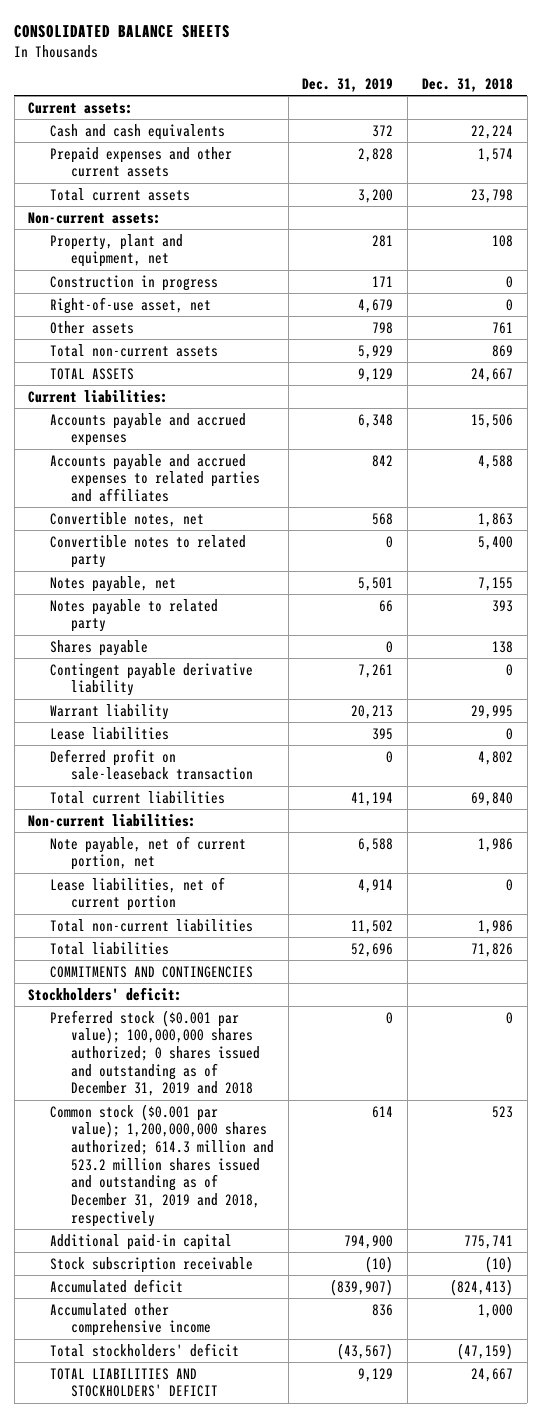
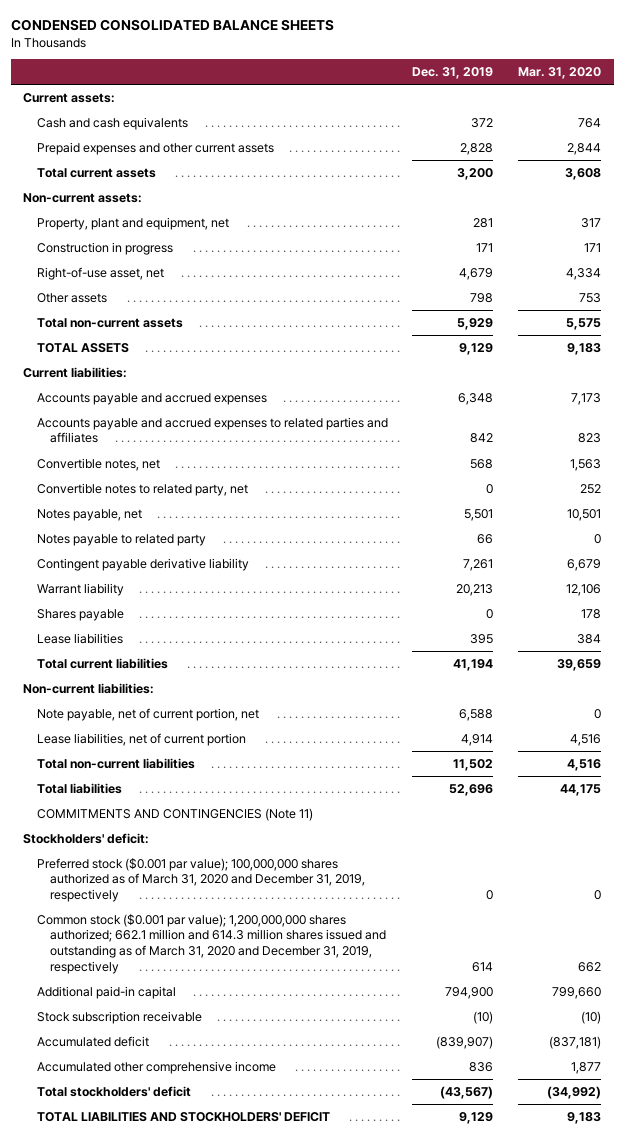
- CONSOLIDATED BALANCE SHEETS
+ CONDENSED CONSOLIDATED BALANCE SHEETS
- | Dec. 31, 2019 | Dec. 31, 2018
+ | Dec. 31, 2019 | Mar. 31, 2020
- Convertible notes to related party | 0 | 5,400
+ Convertible notes to related party, net | 0 | 252
moved down: Shares payable | 0 | 178
- Deferred profit on sale-leaseback transaction | 0 | 4,802
- COMMITMENTS AND CONTINGENCIES
+ COMMITMENTS AND CONTINGENCIES (Note 11)
- Preferred stock ($0.001 par value); 100,000,000 shares authorized; 0 shares issued and outstanding as of December 31, 2019 and 2018 | 0 | 0
- Common stock ($0.001 par value); 1,200,000,000 shares authorized; 614.3 million and 523.2 million shares issued and outstanding as of December 31, 2019 and 2018, respectively | 614 | 523
+ Preferred stock ($0.001 par value); 100,000,000 shares authorized as of March 31, 2020 and December 31, 2019, respectively | 0 | 0
+ Common stock ($0.001 par value); 1,200,000,000 shares authorized; 662.1 million and 614.3 million shares issued and outstanding as of March 31, 2020 and December 31, 2019, respectively | 614 | 662

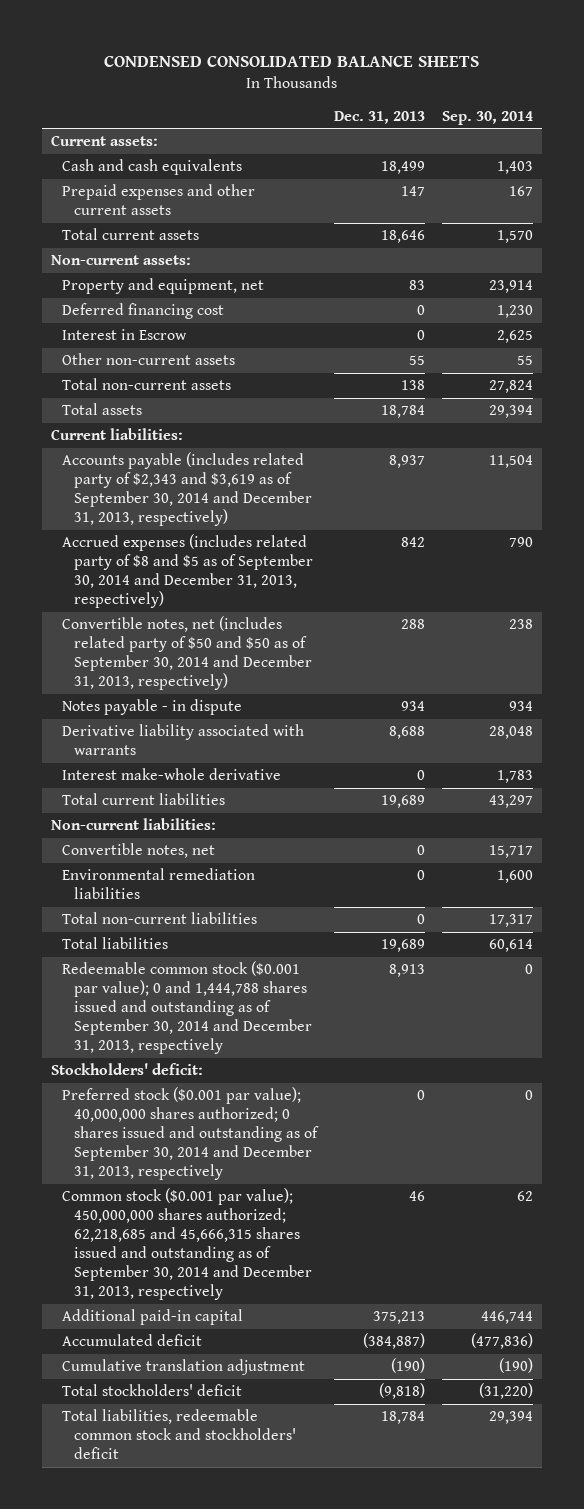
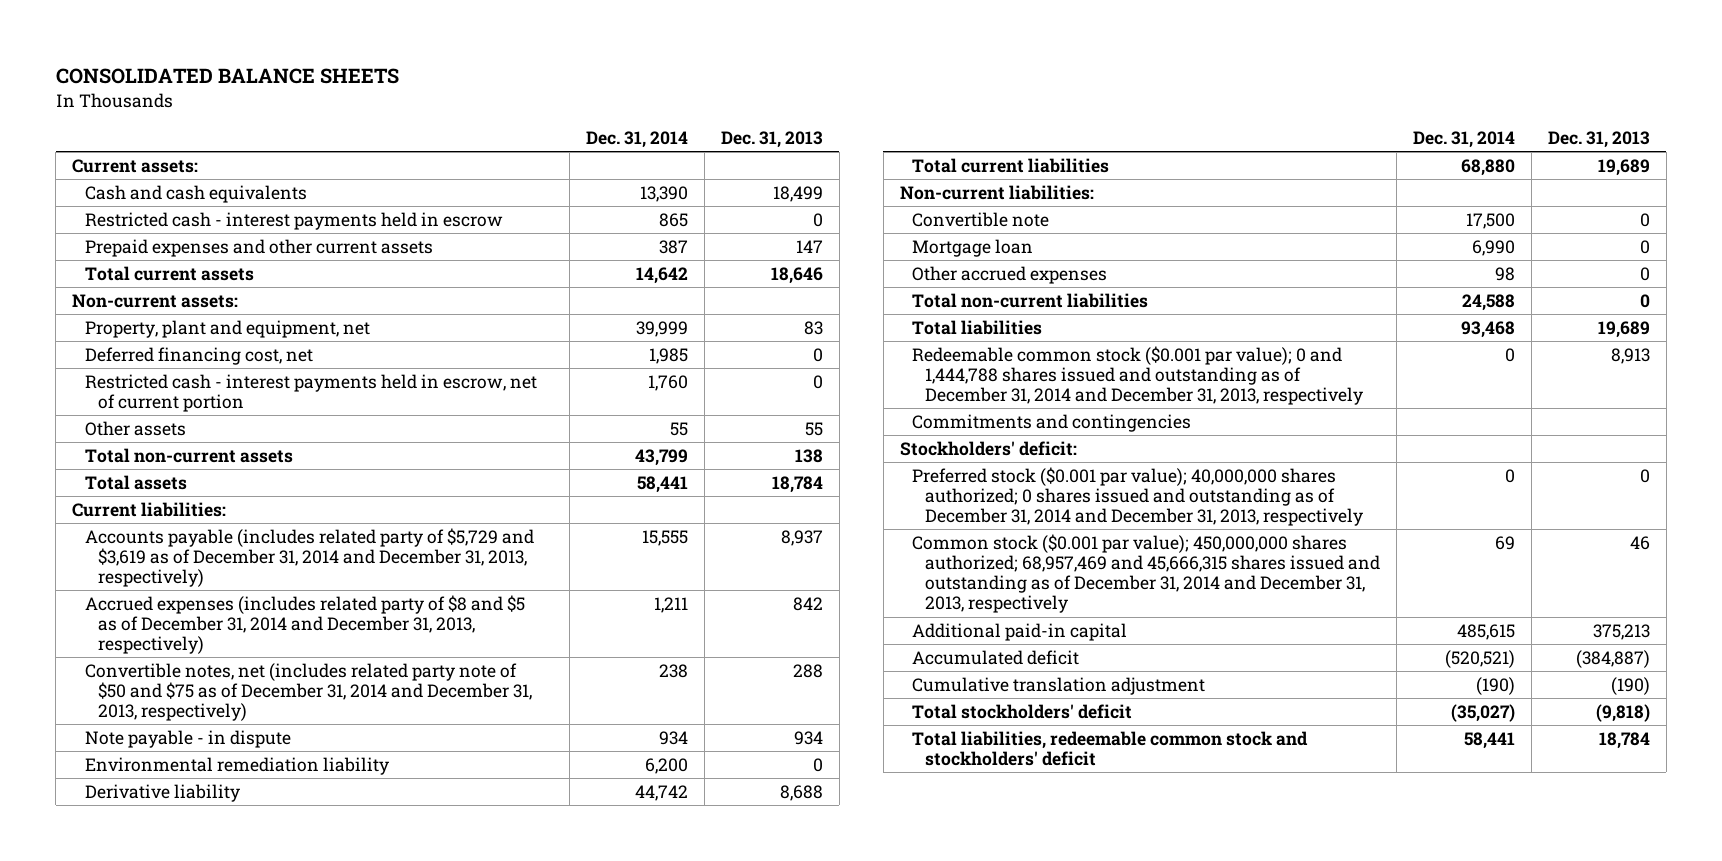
- CONDENSED CONSOLIDATED BALANCE SHEETS
+ CONSOLIDATED BALANCE SHEETS
- | Dec. 31, 2013 | Sep. 30, 2014
+ | Dec. 31, 2014 | Dec. 31, 2013
+ Restricted cash - interest payments held in escrow | 865 | 0
- Property and equipment, net | 83 | 23,914
- Deferred financing cost | 0 | 1,230
- Interest in Escrow | 0 | 2,625
- Other non-current assets | 55 | 55
+ Property, plant and equipment, net | 39,999 | 83
+ Deferred financing cost, net | 1,985 | 0
+ Restricted cash - interest payments held in escrow, net of current portion | 1,760 | 0
+ Other assets | 55 | 55
- Accounts payable (includes related party of $2,343 and $3,619 as of September 30, 2014 and December 31, 2013, respectively) | 8,937 | 11,504
- Accrued expenses (includes related party of $8 and $5 as of September 30, 2014 and December 31, 2013, respectively) | 842 | 790
- Convertible notes, net (includes related party of $50 and $50 as of September 30, 2014 and December 31, 2013, respectively) | 288 | 238
- Notes payable - in dispute | 934 | 934
- Derivative liability associated with warrants | 8,688 | 28,048
- Interest make-whole derivative | 0 | 1,783
+ Accounts payable (includes related party of $5,729 and $3,619 as of December 31, 2014 and December 31, 2013, respectively) | 15,555 | 8,937
+ Accrued expenses (includes related party of $8 and $5 as of December 31, 2014 and December 31, 2013, respectively) | 1,211 | 842
+ Convertible notes, net (includes related party note of $50 and $75 as of December 31, 2014 and December 31, 2013, respectively) | 238 | 288
+ Note payable - in dispute | 934 | 934
+ Environmental remediation liability | 6,200 | 0
+ Derivative liability | 44,742 | 8,688
- Convertible notes, net | 0 | 15,717
- Environmental remediation liabilities | 0 | 1,600
+ Convertible note | 17,500 | 0
+ Mortgage loan | 6,990 | 0
+ Other accrued expenses | 98 | 0
- Redeemable common stock ($0.001 par value); 0 and 1,444,788 shares issued and outstanding as of September 30, 2014 and December 31, 2013, respectively | 8,913 | 0
+ Redeemable common stock ($0.001 par value); 0 and 1,444,788 shares issued and outstanding as of December 31, 2014 and December 31, 2013, respectively | 0 | 8,913
+ Commitments and contingencies
- Preferred stock ($0.001 par value); 40,000,000 shares authorized; 0 shares issued and outstanding as of September 30, 2014 and December 31, 2013, respectively | 0 | 0
- Common stock ($0.001 par value); 450,000,000 shares authorized; 62,218,685 and 45,666,315 shares issued and outstanding as of September 30, 2014 and December 31, 2013, respectively | 46 | 62
+ Preferred stock ($0.001 par value); 40,000,000 shares authorized; 0 shares issued and outstanding as of December 31, 2014 and December 31, 2013, respectively | 0 | 0
+ Common stock ($0.001 par value); 450,000,000 shares authorized; 68,957,469 and 45,666,315 shares issued and outstanding as of December 31, 2014 and December 31, 2013, respectively | 69 | 46

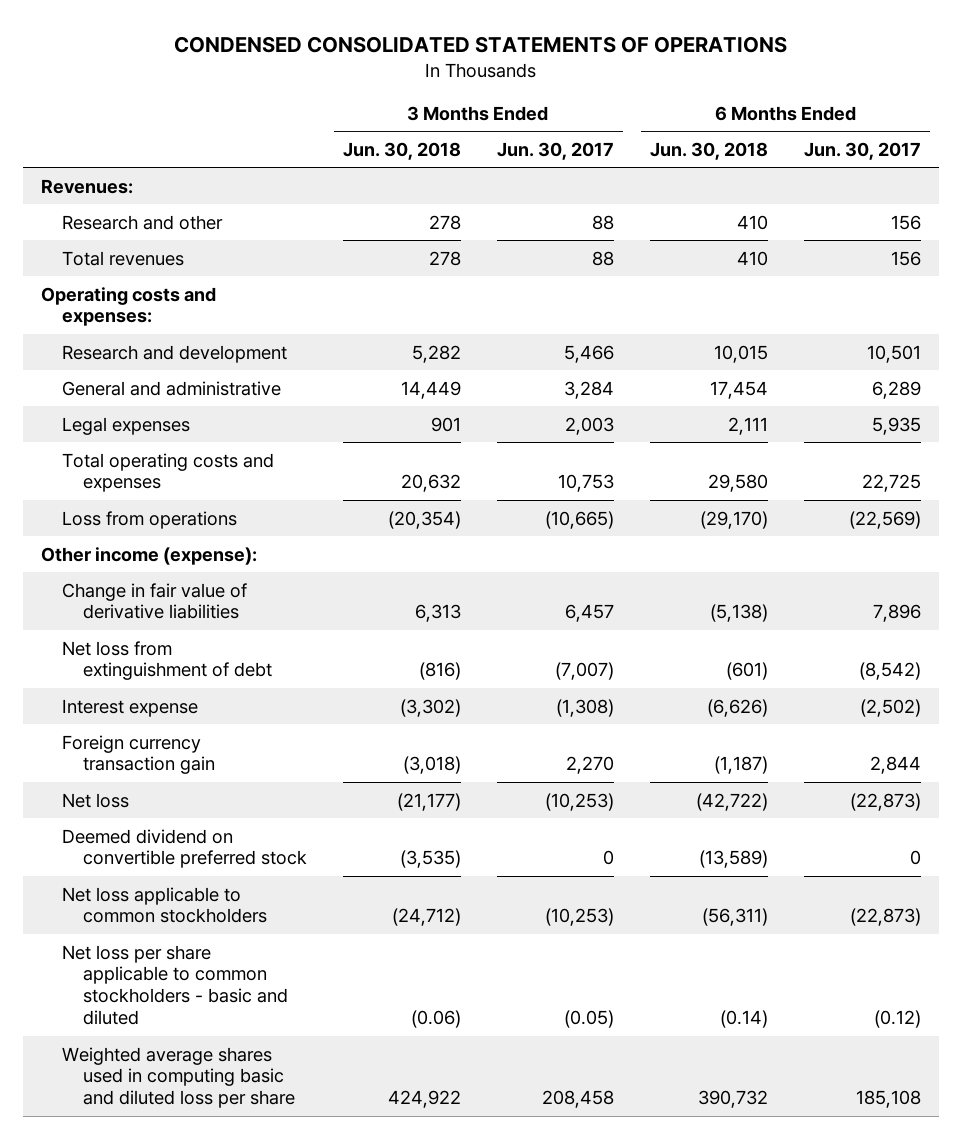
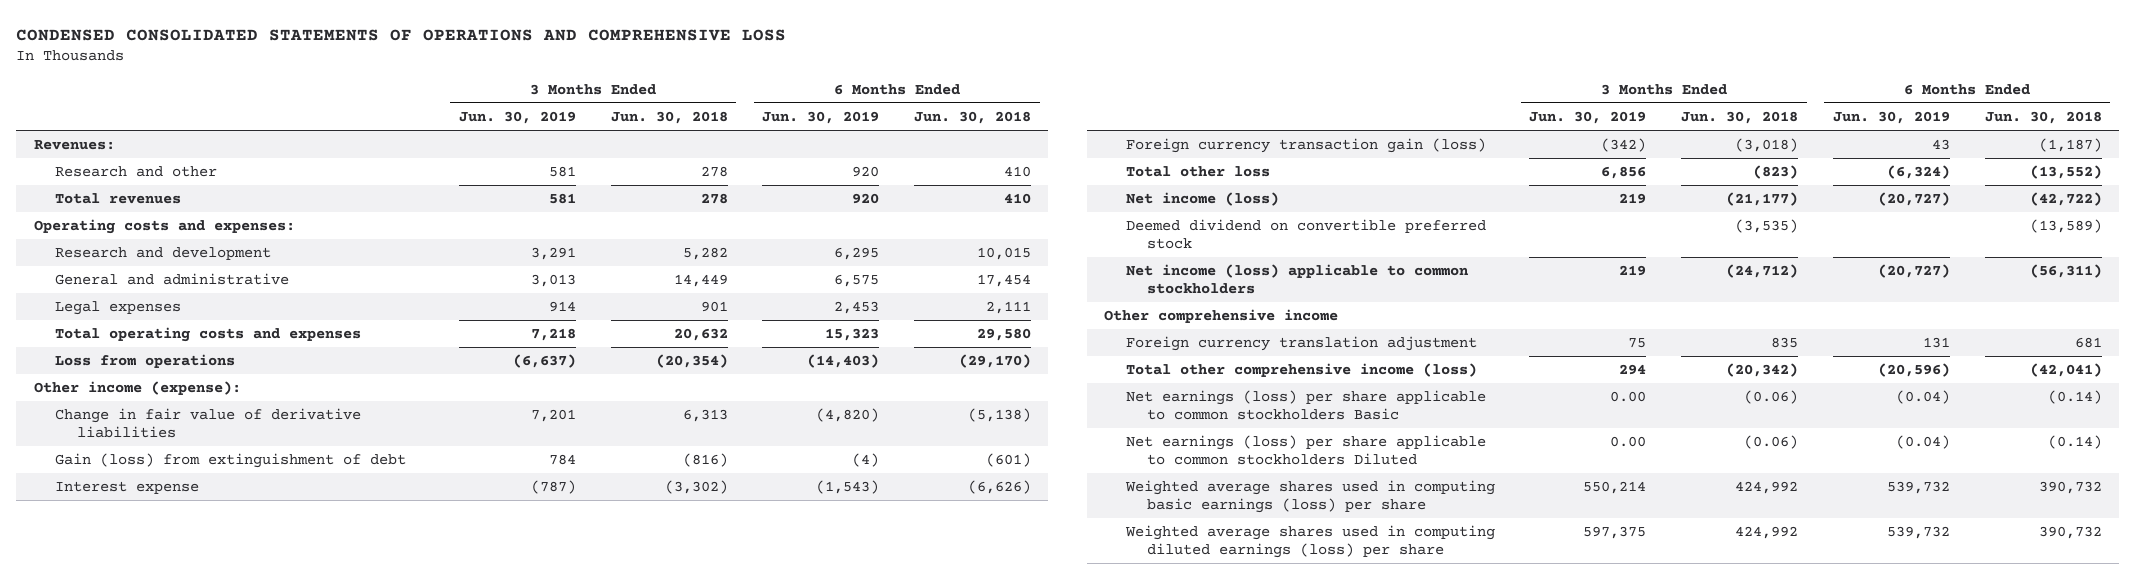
- CONDENSED CONSOLIDATED STATEMENTS OF OPERATIONS
+ CONDENSED CONSOLIDATED STATEMENTS OF OPERATIONS AND COMPREHENSIVE LOSS
- | 3 Months Ended Jun. 30, 2018 | 3 Months Ended Jun. 30, 2017 | 6 Months Ended Jun. 30, 2018 | 6 Months Ended Jun. 30, 2017
+ | 3 Months Ended Jun. 30, 2019 | 3 Months Ended Jun. 30, 2018 | 6 Months Ended Jun. 30, 2019 | 6 Months Ended Jun. 30, 2018
- Net loss from extinguishment of debt | (816) | (7,007) | (601) | (8,542)
+ Gain (loss) from extinguishment of debt | 784 | (816) | (4) | (601)
- Foreign currency transaction gain | (3,018) | 2,270 | (1,187) | 2,844
- Net loss | (21,177) | (10,253) | (42,722) | (22,873)
+ Foreign currency transaction gain (loss) | (342) | (3,018) | 43 | (1,187)
+ Total other loss | 6,856 | (823) | (6,324) | (13,552)
+ Net income (loss) | 219 | (21,177) | (20,727) | (42,722)
- Net loss applicable to common stockholders | (24,712) | (10,253) | (56,311) | (22,873)
- Net loss per share applicable to common stockholders - basic and diluted | (0.06) | (0.05) | (0.14) | (0.12)
- Weighted average shares used in computing basic and diluted loss per share | 424,922 | 208,458 | 390,732 | 185,108
+ Net income (loss) applicable to common stockholders | 219 | (24,712) | (20,727) | (56,311)
+ Other comprehensive income
+ Foreign currency translation adjustment | 75 | 835 | 131 | 681
+ Total other comprehensive income (loss) | 294 | (20,342) | (20,596) | (42,041)
+ Net earnings (loss) per share applicable to common stockholders Basic | 0.00 | (0.06) | (0.04) | (0.14)
+ Net earnings (loss) per share applicable to common stockholders Diluted | 0.00 | (0.06) | (0.04) | (0.14)
+ Weighted average shares used in computing basic earnings (loss) per share | 550,214 | 424,992 | 539,732 | 390,732
+ Weighted average shares used in computing diluted earnings (loss) per share | 597,375 | 424,992 | 539,732 | 390,732

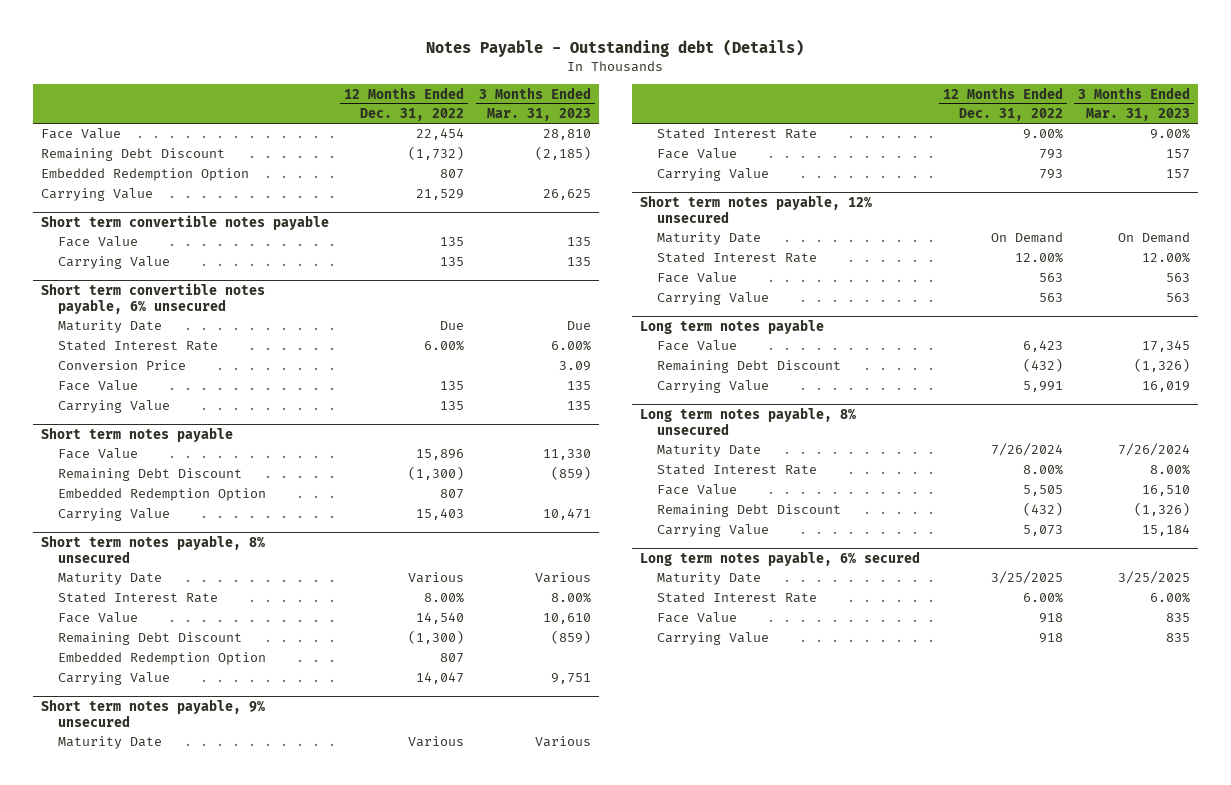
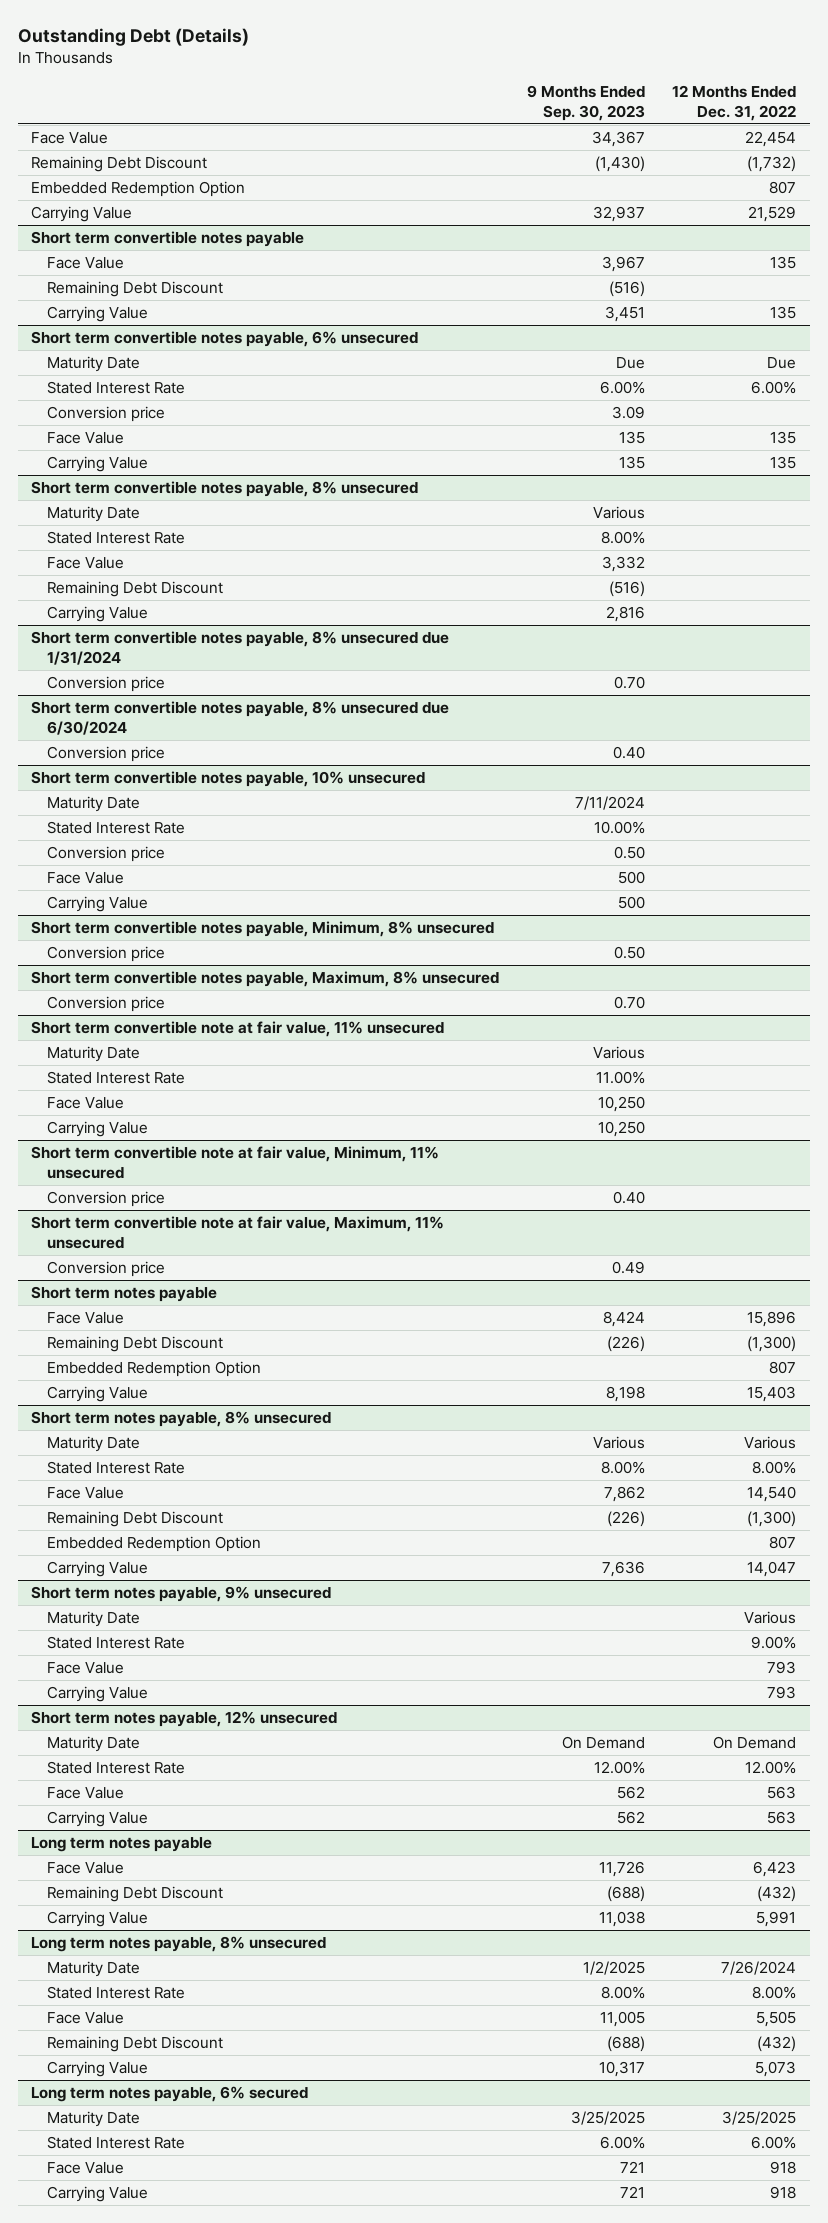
- Notes Payable - Outstanding debt (Details)
+ Outstanding Debt (Details)
- | 12 Months Ended Dec. 31, 2022 | 3 Months Ended Mar. 31, 2023
+ | 9 Months Ended Sep. 30, 2023 | 12 Months Ended Dec. 31, 2022
@ Short term convertible notes payable
+ Remaining Debt Discount | (516) |
@ Short term convertible notes payable, 6% unsecured
- Conversion Price | | 3.09
+ Conversion price | 3.09 |
+ Short term convertible notes payable, 8% unsecured
+ Maturity Date | Various |
+ Stated Interest Rate | 8.00% |
+ Face Value | 3,332 |
+ Remaining Debt Discount | (516) |
+ Carrying Value | 2,816 |
+ Short term convertible notes payable, 8% unsecured due 1/31/2024
+ Conversion price | 0.70 |
+ Short term convertible notes payable, 8% unsecured due 6/30/2024
+ Conversion price | 0.40 |
+ Short term convertible notes payable, 10% unsecured
+ Maturity Date | 7/11/2024 |
+ Stated Interest Rate | 10.00% |
+ Conversion price | 0.50 |
+ Face Value | 500 |
+ Carrying Value | 500 |
+ Short term convertible notes payable, Minimum, 8% unsecured
+ Conversion price | 0.50 |
+ Short term convertible notes payable, Maximum, 8% unsecured
+ Conversion price | 0.70 |
+ Short term convertible note at fair value, 11% unsecured
+ Maturity Date | Various |
+ Stated Interest Rate | 11.00% |
+ Face Value | 10,250 |
+ Carrying Value | 10,250 |
+ Short term convertible note at fair value, Minimum, 11% unsecured
+ Conversion price | 0.40 |
+ Short term convertible note at fair value, Maximum, 11% unsecured
+ Conversion price | 0.49 |

